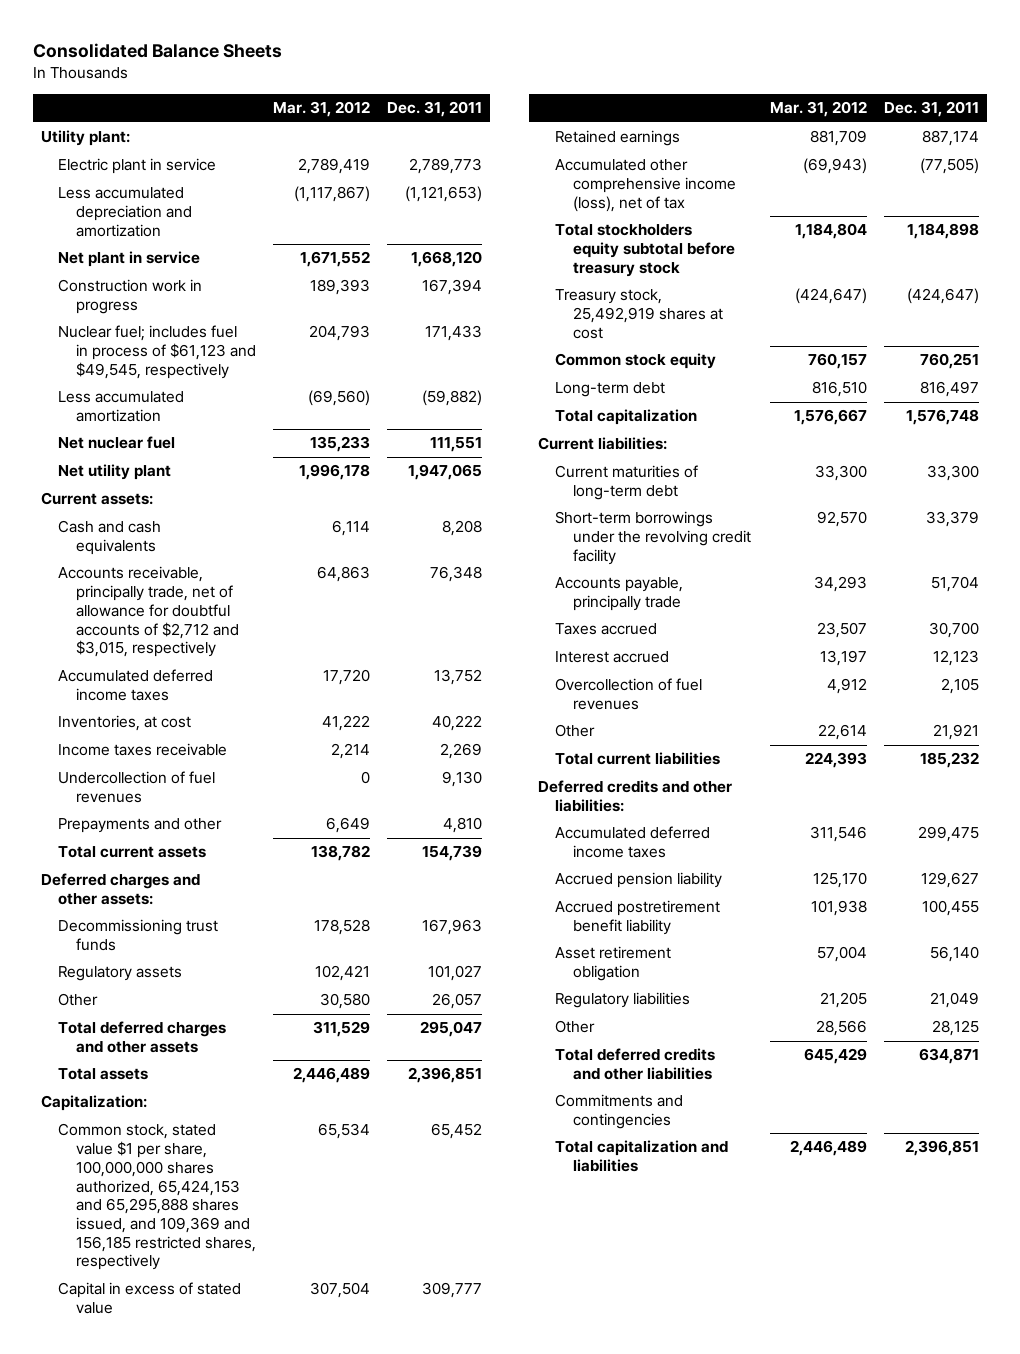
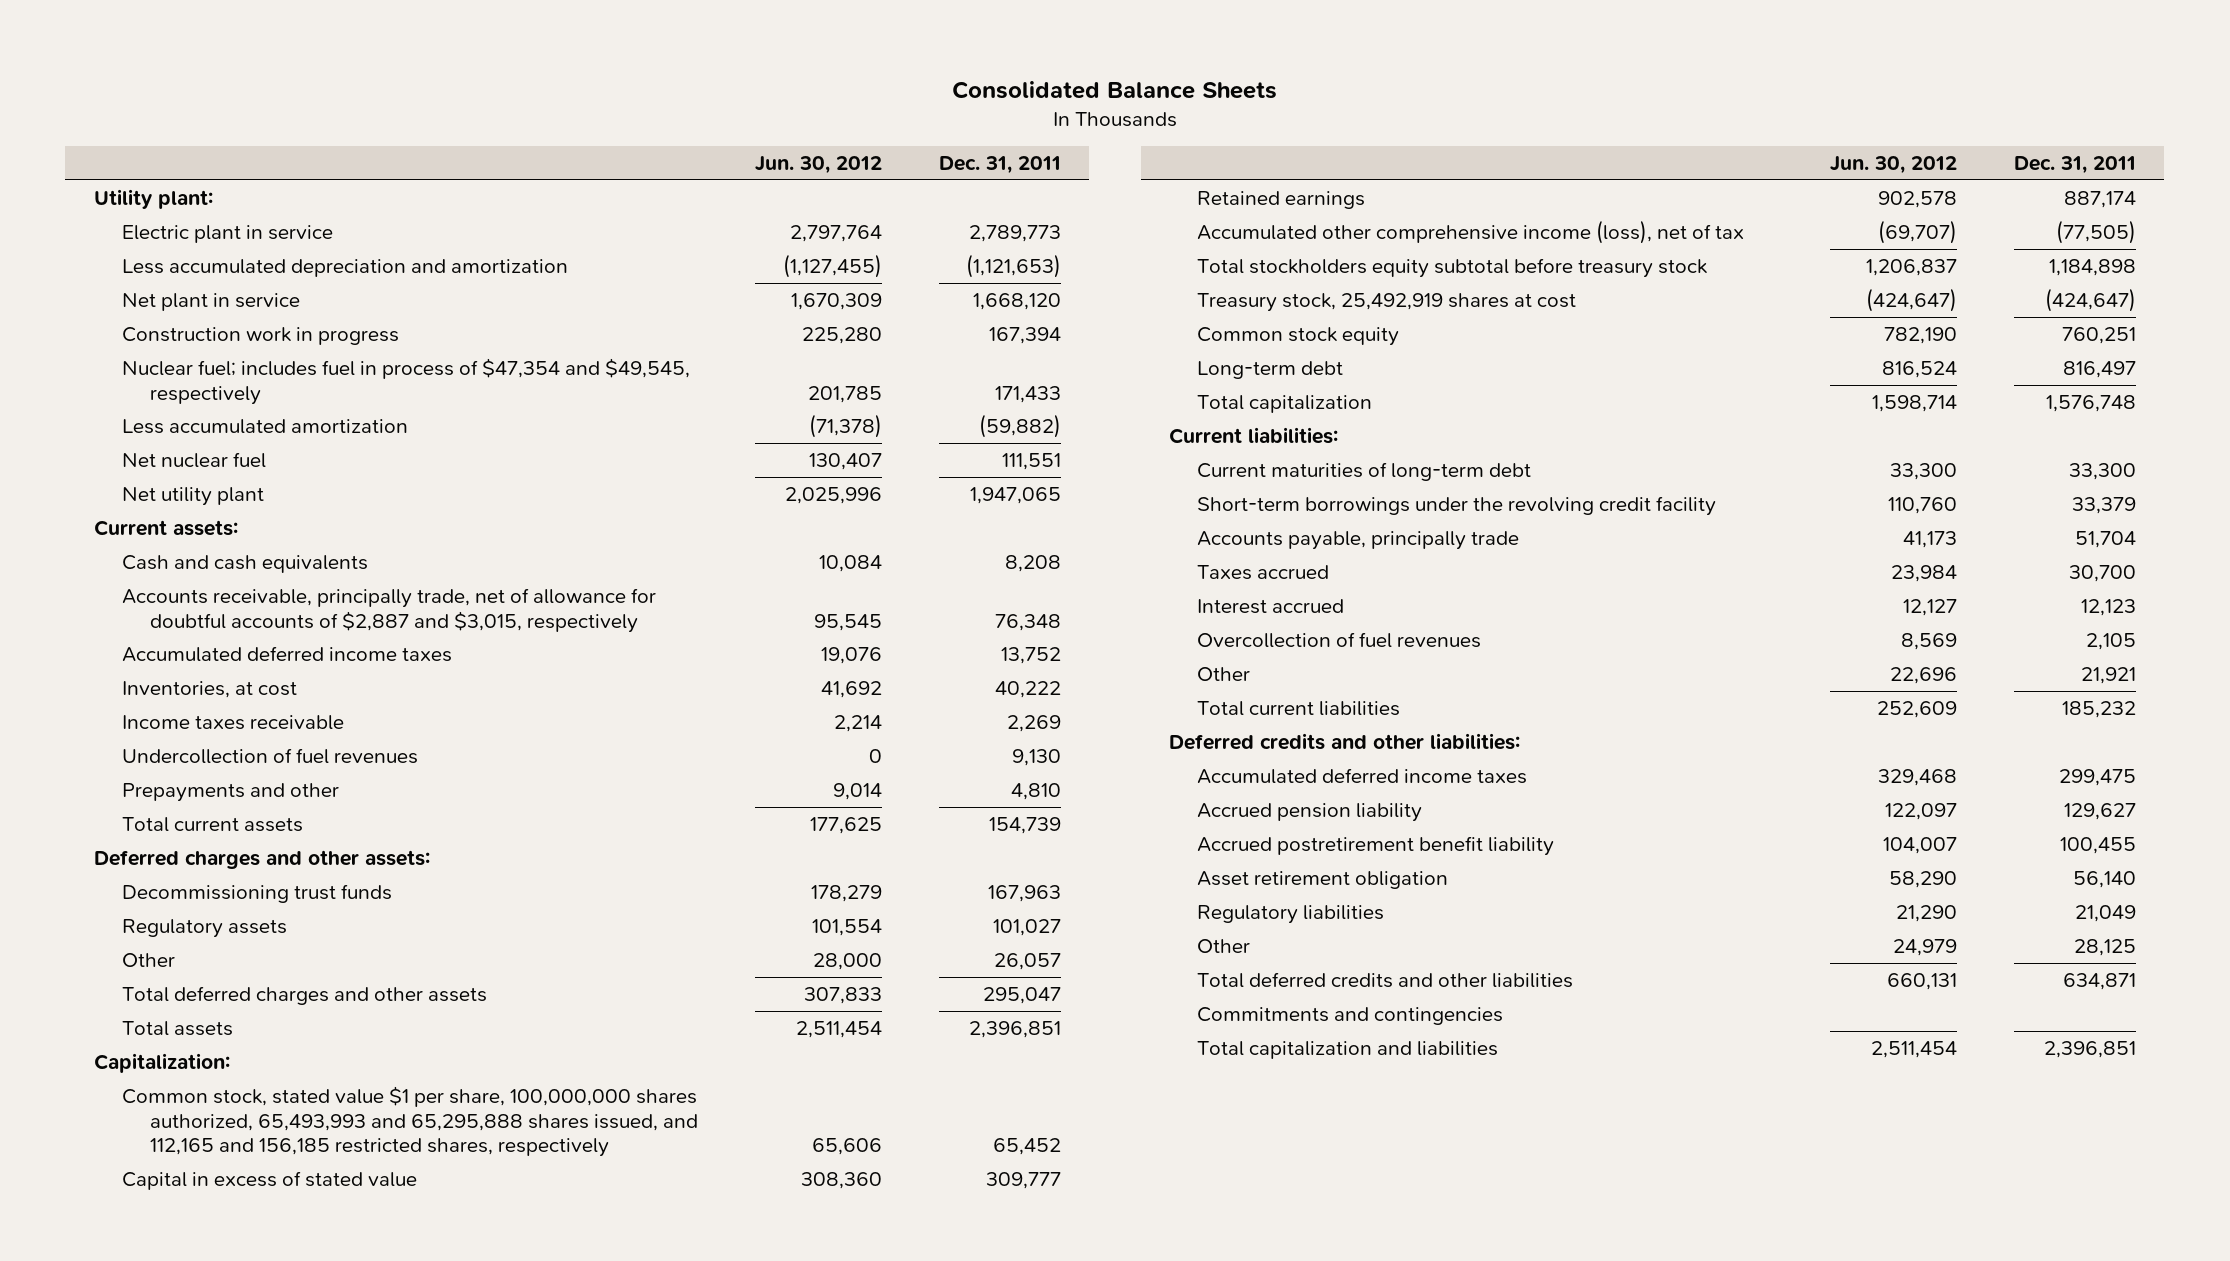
- | Mar. 31, 2012 | Dec. 31, 2011
+ | Jun. 30, 2012 | Dec. 31, 2011
- Nuclear fuel; includes fuel in process of $61,123 and $49,545, respectively | 204,793 | 171,433
+ Nuclear fuel; includes fuel in process of $47,354 and $49,545, respectively | 201,785 | 171,433
- Accounts receivable, principally trade, net of allowance for doubtful accounts of $2,712 and $3,015, respectively | 64,863 | 76,348
+ Accounts receivable, principally trade, net of allowance for doubtful accounts of $2,887 and $3,015, respectively | 95,545 | 76,348
- Common stock, stated value $1 per share, 100,000,000 shares authorized, 65,424,153 and 65,295,888 shares issued, and 109,369 and 156,185 restricted shares, respectively | 65,534 | 65,452
+ Common stock, stated value $1 per share, 100,000,000 shares authorized, 65,493,993 and 65,295,888 shares issued, and 112,165 and 156,185 restricted shares, respectively | 65,606 | 65,452

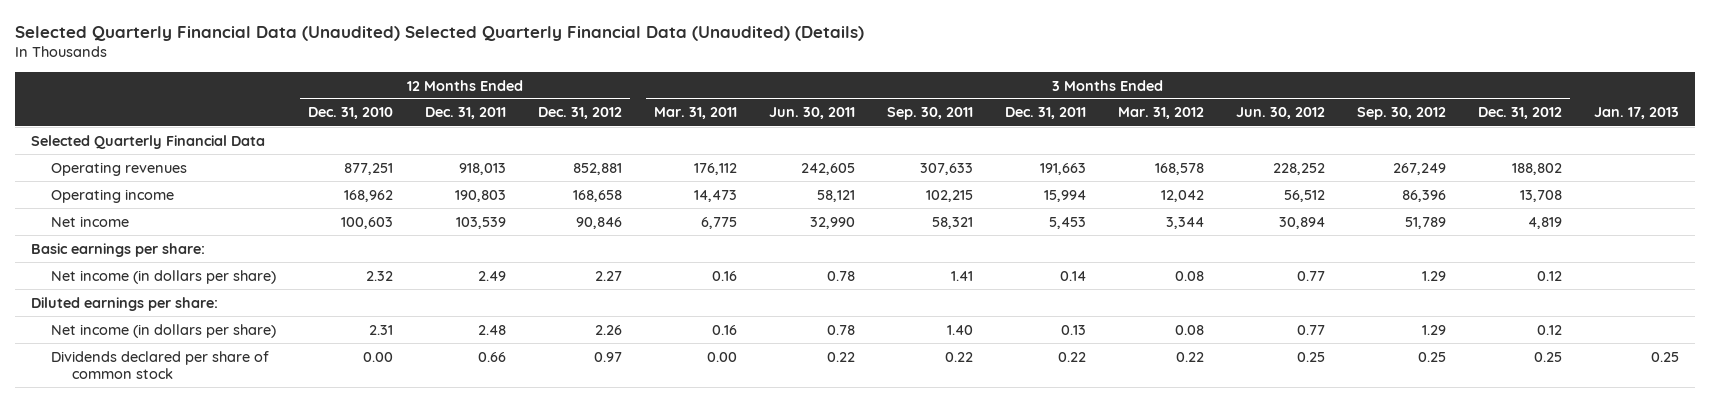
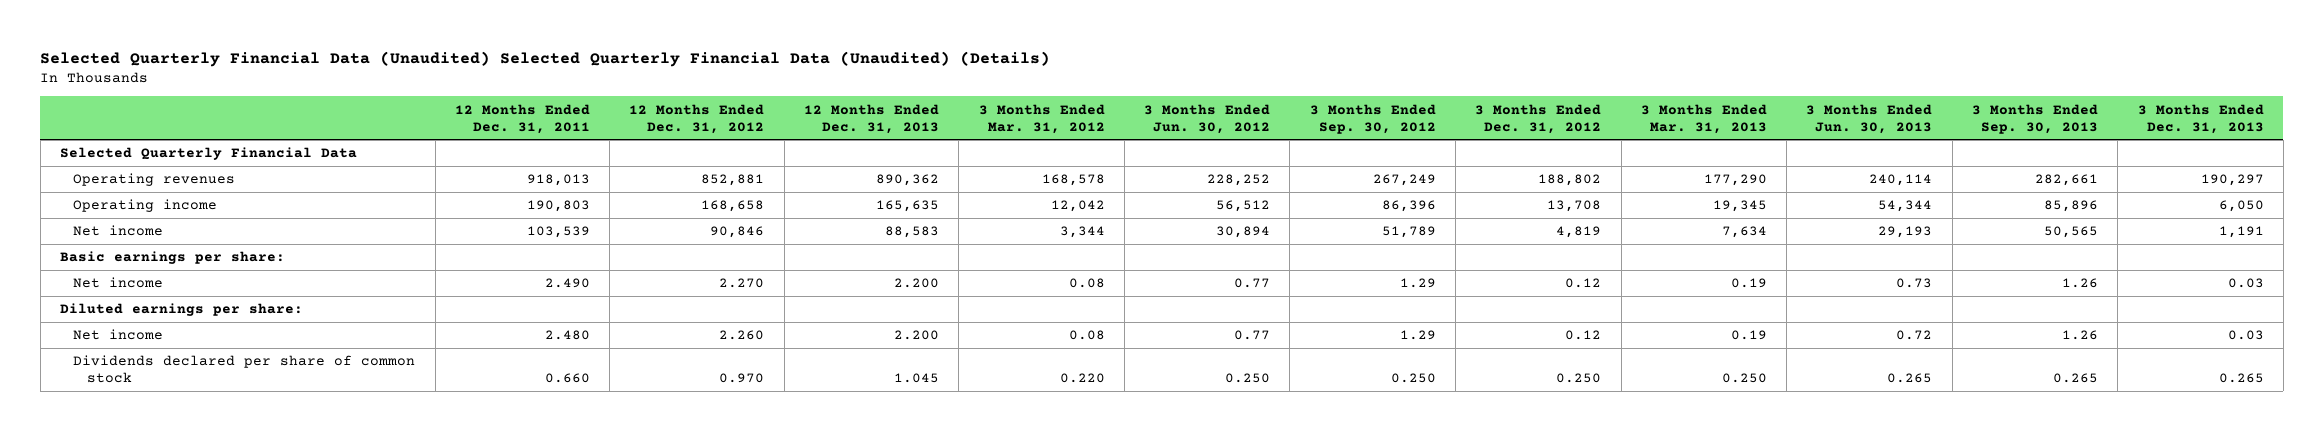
- | 12 Months Ended Dec. 31, 2010 | 12 Months Ended Dec. 31, 2011 | 12 Months Ended Dec. 31, 2012 | 3 Months Ended Mar. 31, 2011 | 3 Months Ended Jun. 30, 2011 | 3 Months Ended Sep. 30, 2011 | 3 Months Ended Dec. 31, 2011 | 3 Months Ended Mar. 31, 2012 | 3 Months Ended Jun. 30, 2012 | 3 Months Ended Sep. 30, 2012 | 3 Months Ended Dec. 31, 2012 | Jan. 17, 2013
+ | 12 Months Ended Dec. 31, 2011 | 12 Months Ended Dec. 31, 2012 | 12 Months Ended Dec. 31, 2013 | 3 Months Ended Mar. 31, 2012 | 3 Months Ended Jun. 30, 2012 | 3 Months Ended Sep. 30, 2012 | 3 Months Ended Dec. 31, 2012 | 3 Months Ended Mar. 31, 2013 | 3 Months Ended Jun. 30, 2013 | 3 Months Ended Sep. 30, 2013 | 3 Months Ended Dec. 31, 2013
- Net income (in dollars per share) | 2.32 | 2.49 | 2.27 | 0.16 | 0.78 | 1.41 | 0.14 | 0.08 | 0.77 | 1.29 | 0.12 |
+ Net income | 2.490 | 2.270 | 2.200 | 0.08 | 0.77 | 1.29 | 0.12 | 0.19 | 0.73 | 1.26 | 0.03
- Net income (in dollars per share) | 2.31 | 2.48 | 2.26 | 0.16 | 0.78 | 1.40 | 0.13 | 0.08 | 0.77 | 1.29 | 0.12 |
- Dividends declared per share of common stock | 0.00 | 0.66 | 0.97 | 0.00 | 0.22 | 0.22 | 0.22 | 0.22 | 0.25 | 0.25 | 0.25 | 0.25
+ Net income | 2.480 | 2.260 | 2.200 | 0.08 | 0.77 | 1.29 | 0.12 | 0.19 | 0.72 | 1.26 | 0.03
+ Dividends declared per share of common stock | 0.660 | 0.970 | 1.045 | 0.220 | 0.250 | 0.250 | 0.250 | 0.250 | 0.265 | 0.265 | 0.265

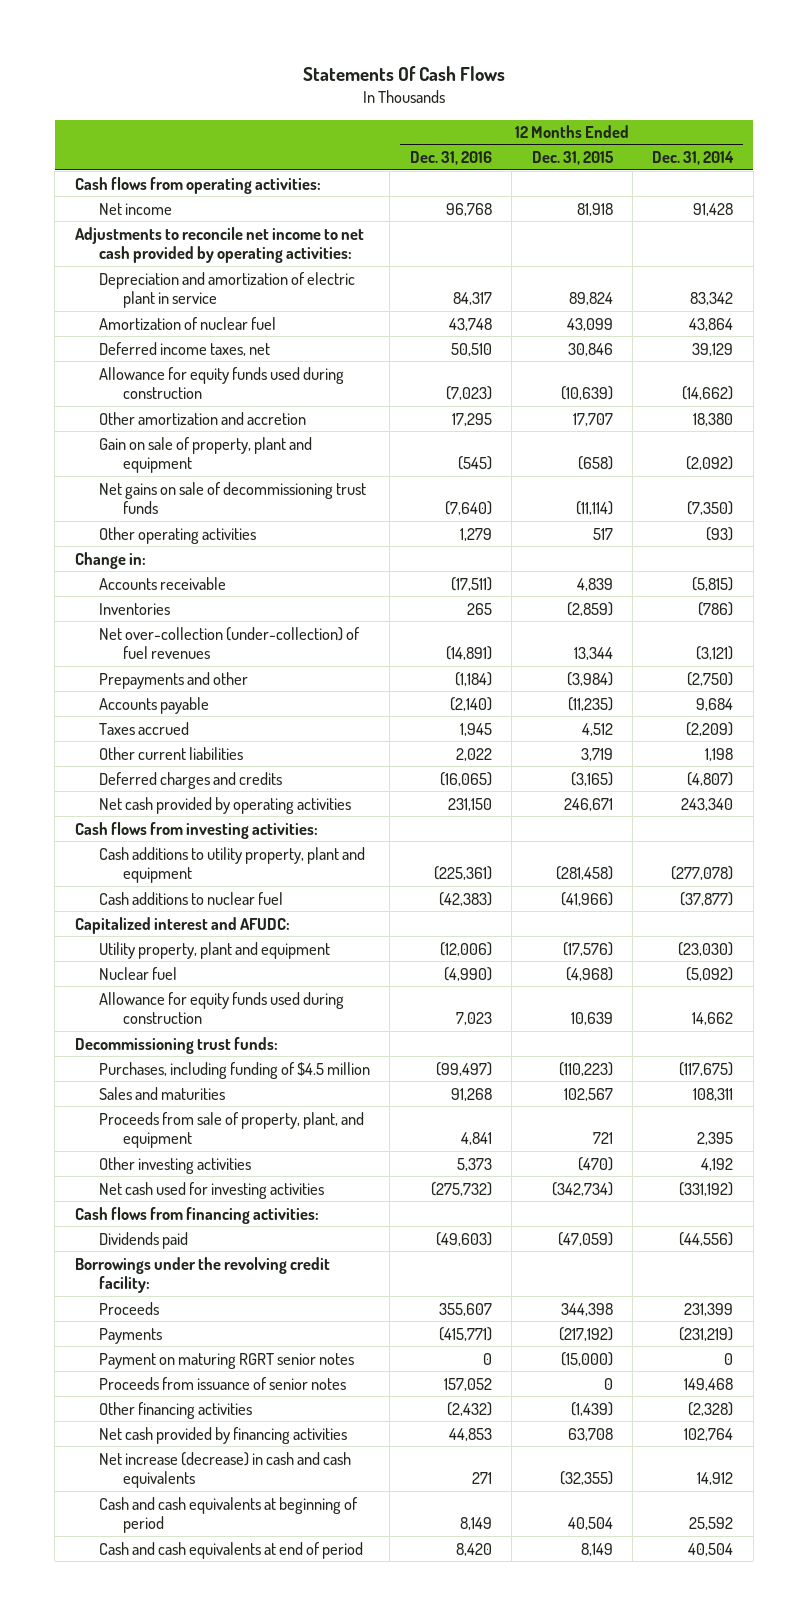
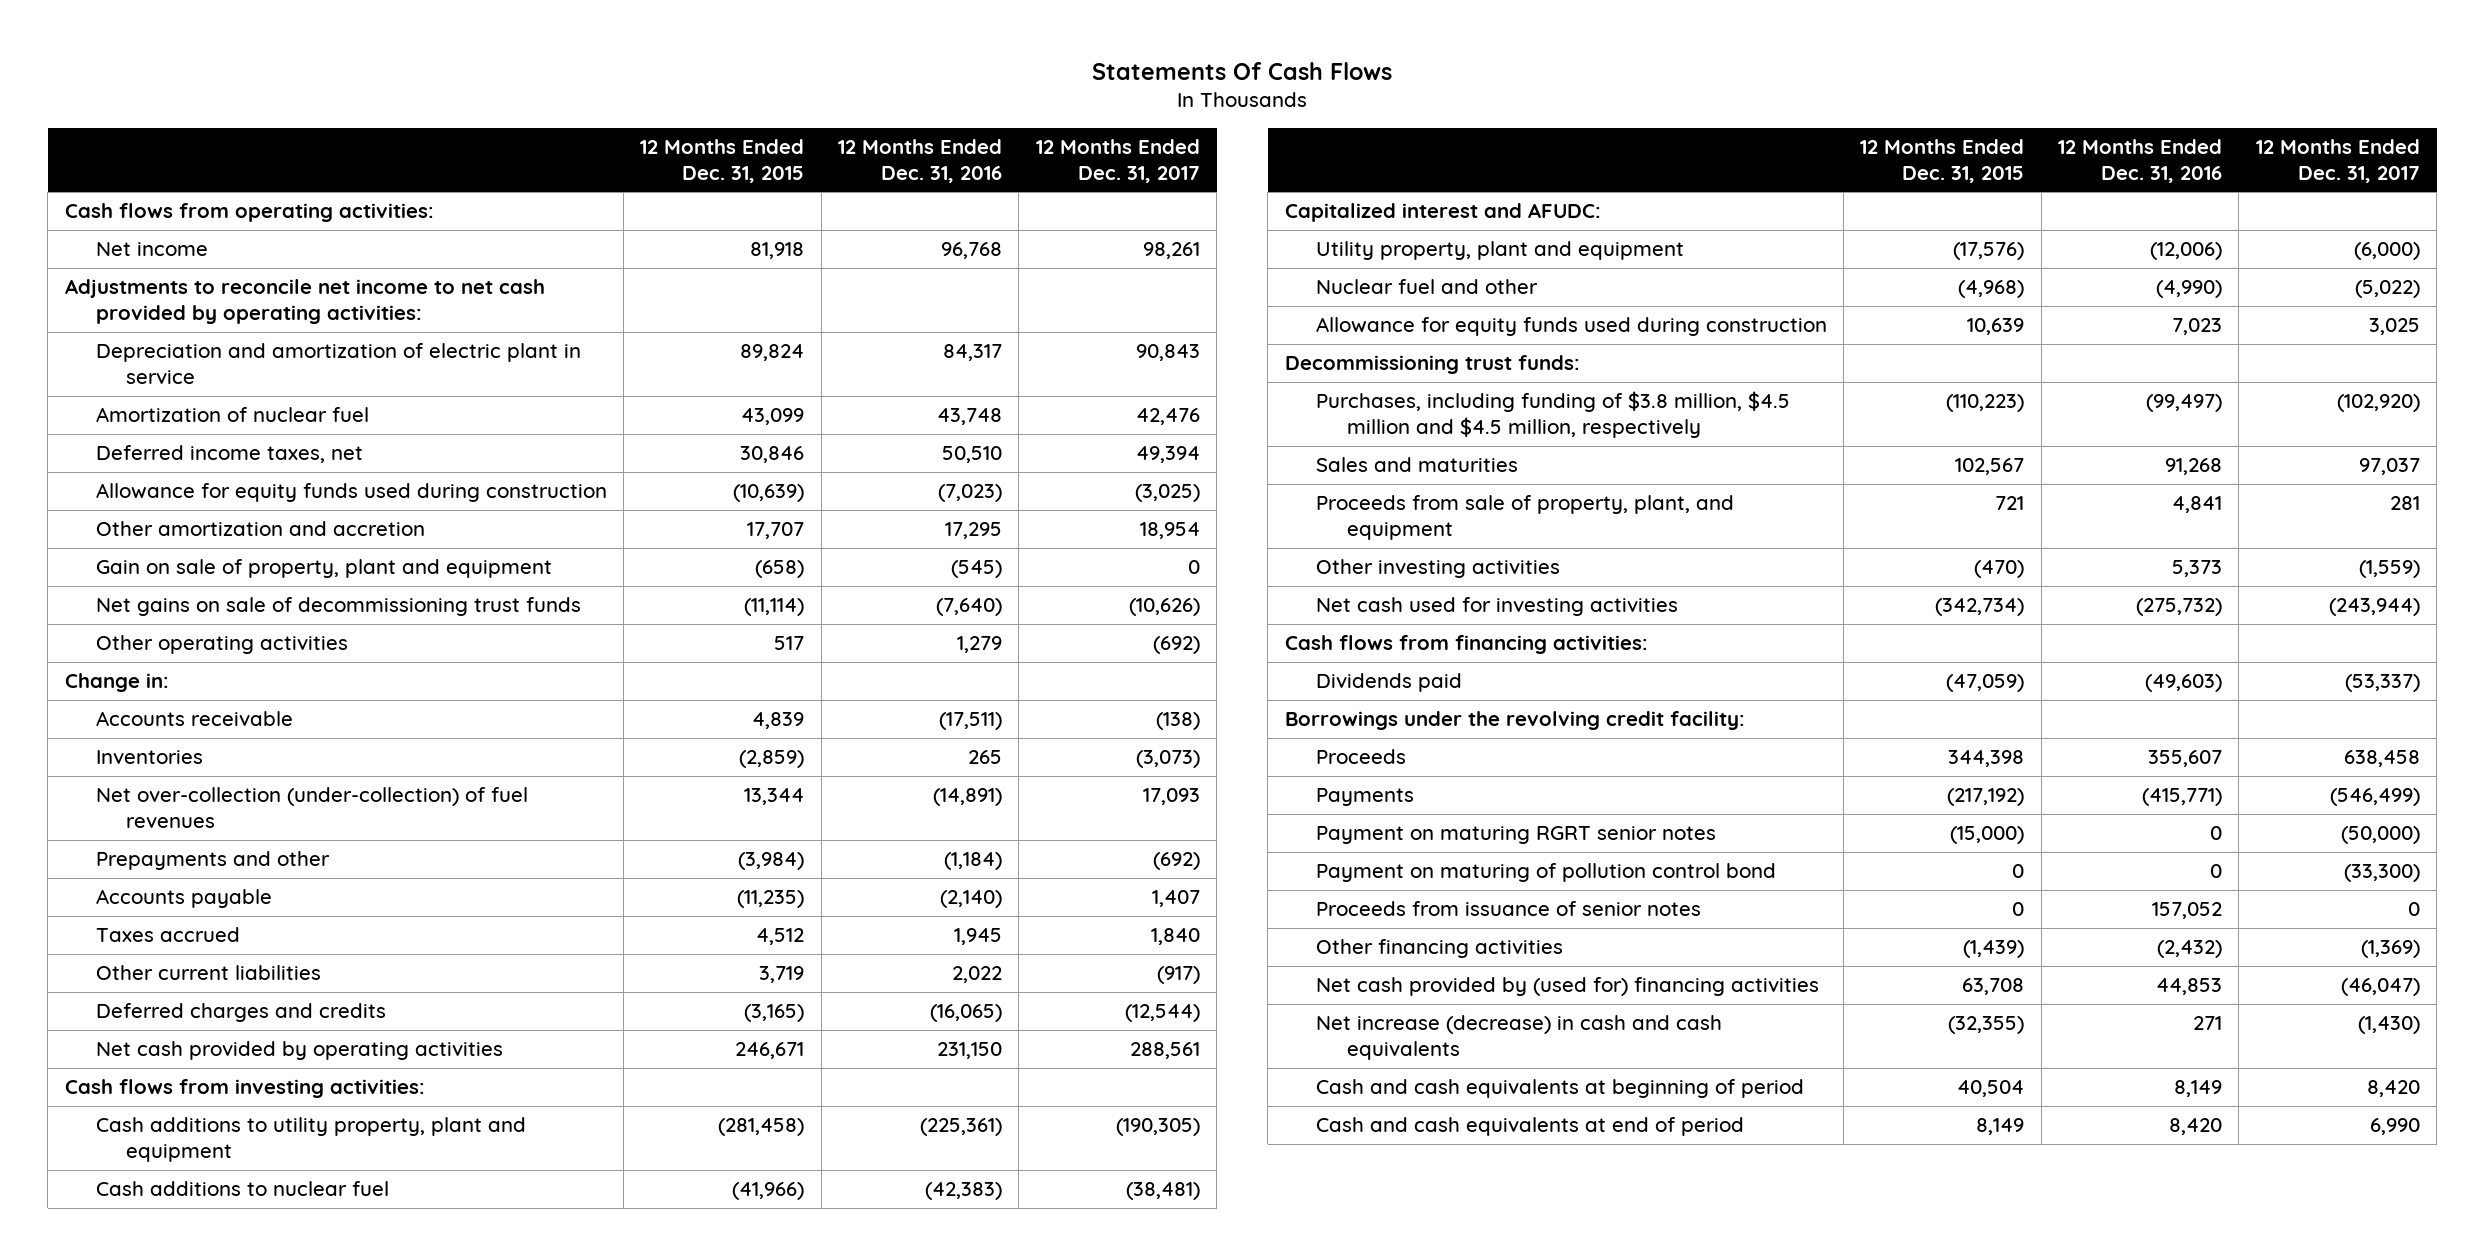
- | 12 Months Ended Dec. 31, 2016 | 12 Months Ended Dec. 31, 2015 | 12 Months Ended Dec. 31, 2014
+ | 12 Months Ended Dec. 31, 2015 | 12 Months Ended Dec. 31, 2016 | 12 Months Ended Dec. 31, 2017
- Nuclear fuel | (4,990) | (4,968) | (5,092)
+ Nuclear fuel and other | (4,968) | (4,990) | (5,022)
- Purchases, including funding of $4.5 million | (99,497) | (110,223) | (117,675)
+ Purchases, including funding of $3.8 million, $4.5 million and $4.5 million, respectively | (110,223) | (99,497) | (102,920)
+ Payment on maturing of pollution control bond | 0 | 0 | (33,300)
- Net cash provided by financing activities | 44,853 | 63,708 | 102,764
+ Net cash provided by (used for) financing activities | 63,708 | 44,853 | (46,047)

